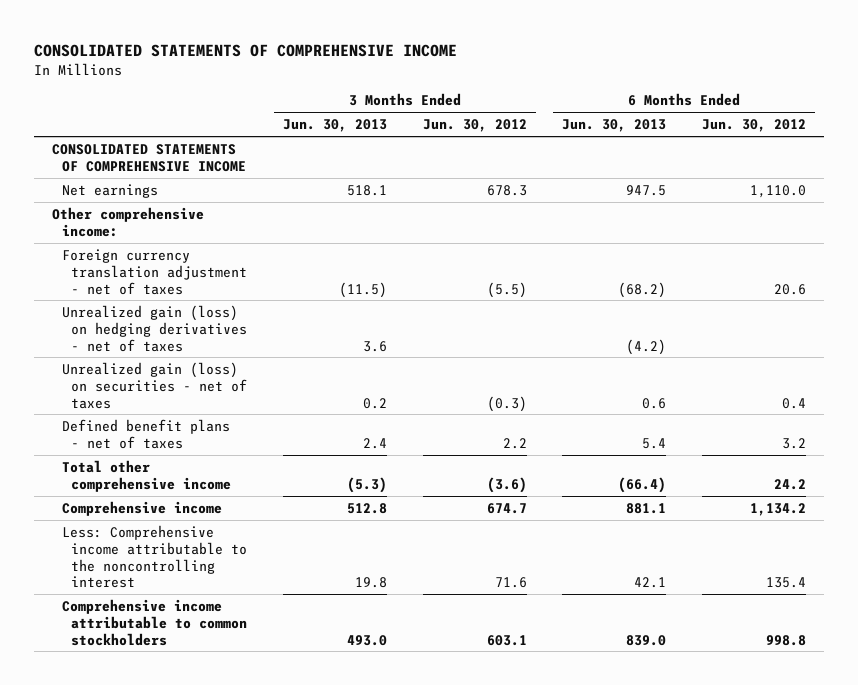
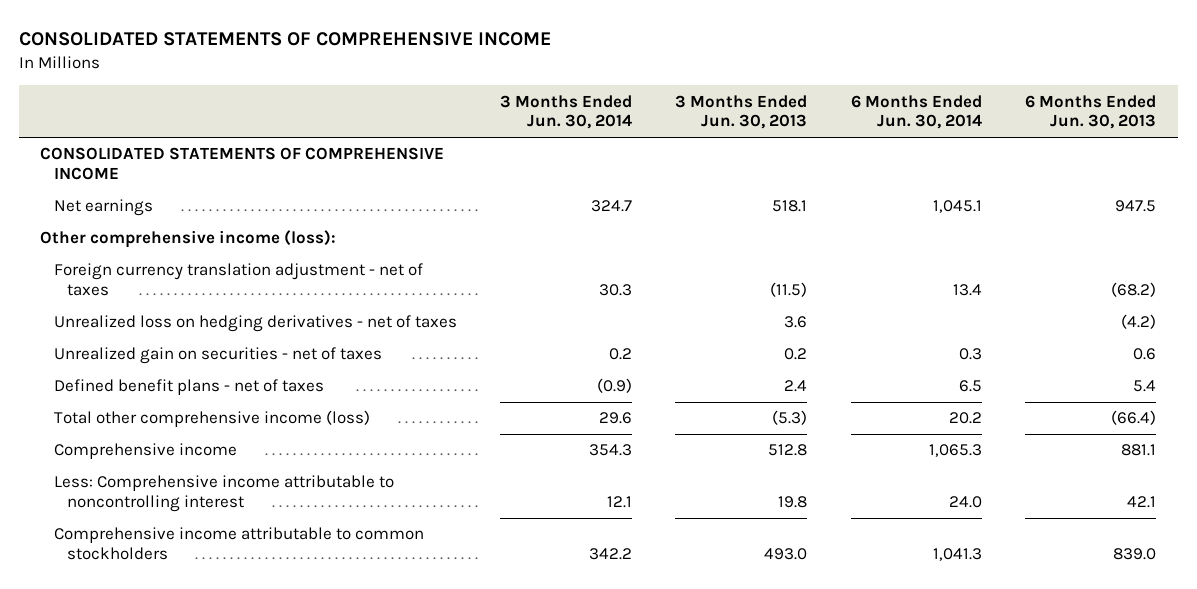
- | 3 Months Ended Jun. 30, 2013 | 3 Months Ended Jun. 30, 2012 | 6 Months Ended Jun. 30, 2013 | 6 Months Ended Jun. 30, 2012
+ | 3 Months Ended Jun. 30, 2014 | 3 Months Ended Jun. 30, 2013 | 6 Months Ended Jun. 30, 2014 | 6 Months Ended Jun. 30, 2013
- Other comprehensive income:
+ Other comprehensive income (loss):
- Unrealized gain (loss) on hedging derivatives - net of taxes | 3.6 | | (4.2) |
- Unrealized gain (loss) on securities - net of taxes | 0.2 | (0.3) | 0.6 | 0.4
+ Unrealized loss on hedging derivatives - net of taxes | | 3.6 | | (4.2)
+ Unrealized gain on securities - net of taxes | 0.2 | 0.2 | 0.3 | 0.6
- Total other comprehensive income | (5.3) | (3.6) | (66.4) | 24.2
+ Total other comprehensive income (loss) | 29.6 | (5.3) | 20.2 | (66.4)
- Less: Comprehensive income attributable to the noncontrolling interest | 19.8 | 71.6 | 42.1 | 135.4
+ Less: Comprehensive income attributable to noncontrolling interest | 12.1 | 19.8 | 24.0 | 42.1

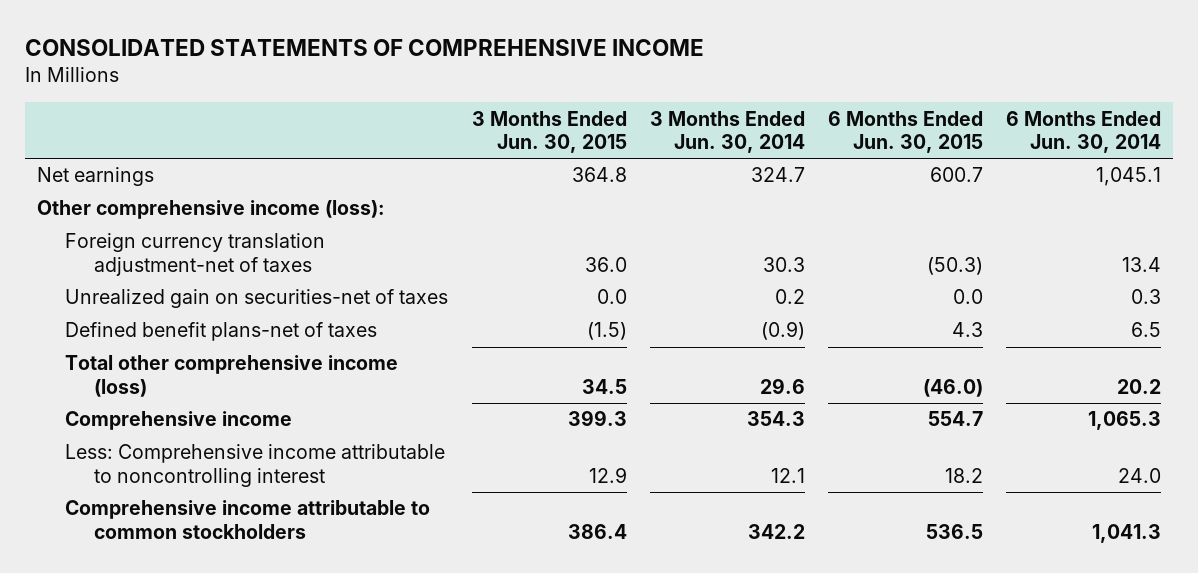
- | 3 Months Ended Jun. 30, 2014 | 3 Months Ended Jun. 30, 2013 | 6 Months Ended Jun. 30, 2014 | 6 Months Ended Jun. 30, 2013
+ | 3 Months Ended Jun. 30, 2015 | 3 Months Ended Jun. 30, 2014 | 6 Months Ended Jun. 30, 2015 | 6 Months Ended Jun. 30, 2014
- CONSOLIDATED STATEMENTS OF COMPREHENSIVE INCOME
- Foreign currency translation adjustment - net of taxes | 30.3 | (11.5) | 13.4 | (68.2)
- Unrealized loss on hedging derivatives - net of taxes | | 3.6 | | (4.2)
- Unrealized gain on securities - net of taxes | 0.2 | 0.2 | 0.3 | 0.6
- Defined benefit plans - net of taxes | (0.9) | 2.4 | 6.5 | 5.4
+ Foreign currency translation adjustment-net of taxes | 36.0 | 30.3 | (50.3) | 13.4
+ Unrealized gain on securities-net of taxes | 0.0 | 0.2 | 0.0 | 0.3
+ Defined benefit plans-net of taxes | (1.5) | (0.9) | 4.3 | 6.5

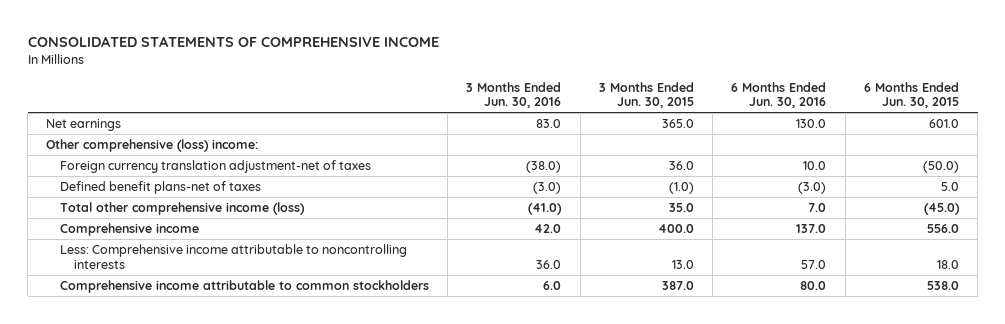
- | 3 Months Ended Jun. 30, 2015 | 3 Months Ended Jun. 30, 2014 | 6 Months Ended Jun. 30, 2015 | 6 Months Ended Jun. 30, 2014
+ | 3 Months Ended Jun. 30, 2016 | 3 Months Ended Jun. 30, 2015 | 6 Months Ended Jun. 30, 2016 | 6 Months Ended Jun. 30, 2015
- Net earnings | 364.8 | 324.7 | 600.7 | 1,045.1
- Other comprehensive income (loss):
- Foreign currency translation adjustment-net of taxes | 36.0 | 30.3 | (50.3) | 13.4
- Unrealized gain on securities-net of taxes | 0.0 | 0.2 | 0.0 | 0.3
- Defined benefit plans-net of taxes | (1.5) | (0.9) | 4.3 | 6.5
- Total other comprehensive income (loss) | 34.5 | 29.6 | (46.0) | 20.2
- Comprehensive income | 399.3 | 354.3 | 554.7 | 1,065.3
- Less: Comprehensive income attributable to noncontrolling interest | 12.9 | 12.1 | 18.2 | 24.0
- Comprehensive income attributable to common stockholders | 386.4 | 342.2 | 536.5 | 1,041.3
+ Net earnings | 83.0 | 365.0 | 130.0 | 601.0
+ Other comprehensive (loss) income:
+ Foreign currency translation adjustment-net of taxes | (38.0) | 36.0 | 10.0 | (50.0)
+ Defined benefit plans-net of taxes | (3.0) | (1.0) | (3.0) | 5.0
+ Total other comprehensive income (loss) | (41.0) | 35.0 | 7.0 | (45.0)
+ Comprehensive income | 42.0 | 400.0 | 137.0 | 556.0
+ Less: Comprehensive income attributable to noncontrolling interests | 36.0 | 13.0 | 57.0 | 18.0
+ Comprehensive income attributable to common stockholders | 6.0 | 387.0 | 80.0 | 538.0

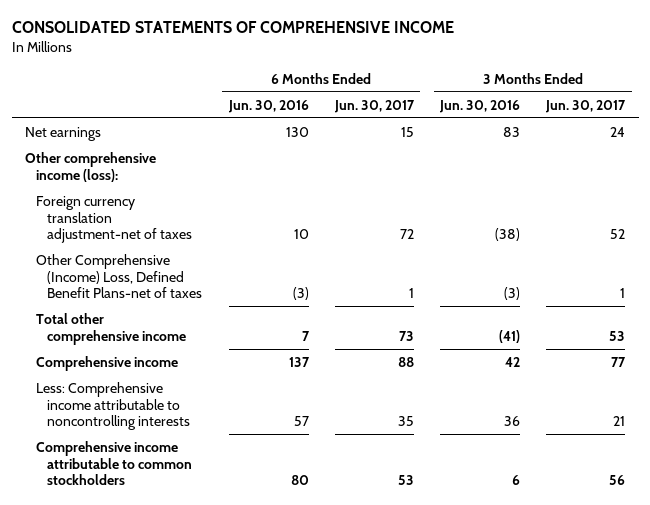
- | 3 Months Ended Jun. 30, 2016 | 3 Months Ended Jun. 30, 2015 | 6 Months Ended Jun. 30, 2016 | 6 Months Ended Jun. 30, 2015
+ | 6 Months Ended Jun. 30, 2016 | 6 Months Ended Jun. 30, 2017 | 3 Months Ended Jun. 30, 2016 | 3 Months Ended Jun. 30, 2017
- Net earnings | 83.0 | 365.0 | 130.0 | 601.0
- Other comprehensive (loss) income:
- Foreign currency translation adjustment-net of taxes | (38.0) | 36.0 | 10.0 | (50.0)
- Defined benefit plans-net of taxes | (3.0) | (1.0) | (3.0) | 5.0
- Total other comprehensive income (loss) | (41.0) | 35.0 | 7.0 | (45.0)
- Comprehensive income | 42.0 | 400.0 | 137.0 | 556.0
- Less: Comprehensive income attributable to noncontrolling interests | 36.0 | 13.0 | 57.0 | 18.0
- Comprehensive income attributable to common stockholders | 6.0 | 387.0 | 80.0 | 538.0
+ Net earnings | 130 | 15 | 83 | 24
+ Other comprehensive income (loss):
+ Foreign currency translation adjustment-net of taxes | 10 | 72 | (38) | 52
+ Other Comprehensive (Income) Loss, Defined Benefit Plans-net of taxes | (3) | 1 | (3) | 1
+ Total other comprehensive income | 7 | 73 | (41) | 53
+ Comprehensive income | 137 | 88 | 42 | 77
+ Less: Comprehensive income attributable to noncontrolling interests | 57 | 35 | 36 | 21
+ Comprehensive income attributable to common stockholders | 80 | 53 | 6 | 56

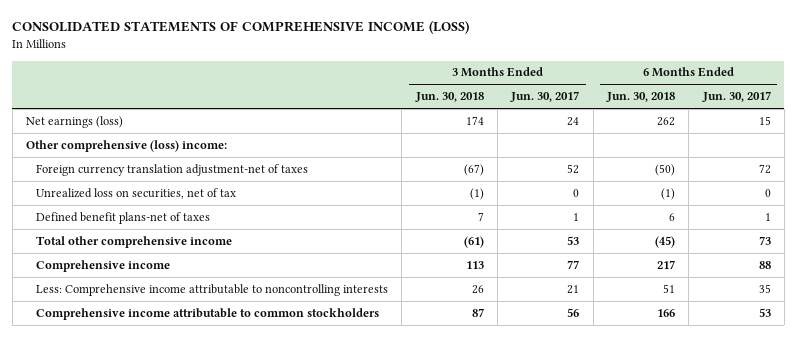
- CONSOLIDATED STATEMENTS OF COMPREHENSIVE INCOME
+ CONSOLIDATED STATEMENTS OF COMPREHENSIVE INCOME (LOSS)
- | 6 Months Ended Jun. 30, 2016 | 6 Months Ended Jun. 30, 2017 | 3 Months Ended Jun. 30, 2016 | 3 Months Ended Jun. 30, 2017
+ | 3 Months Ended Jun. 30, 2018 | 3 Months Ended Jun. 30, 2017 | 6 Months Ended Jun. 30, 2018 | 6 Months Ended Jun. 30, 2017
- Net earnings | 130 | 15 | 83 | 24
- Other comprehensive income (loss):
+ Net earnings (loss) | 174 | 24 | 262 | 15
+ Other comprehensive (loss) income:
- Other Comprehensive (Income) Loss, Defined Benefit Plans-net of taxes | (3) | 1 | (3) | 1
+ Unrealized loss on securities, net of tax | (1) | 0 | (1) | 0
+ Defined benefit plans-net of taxes | 7 | 1 | 6 | 1

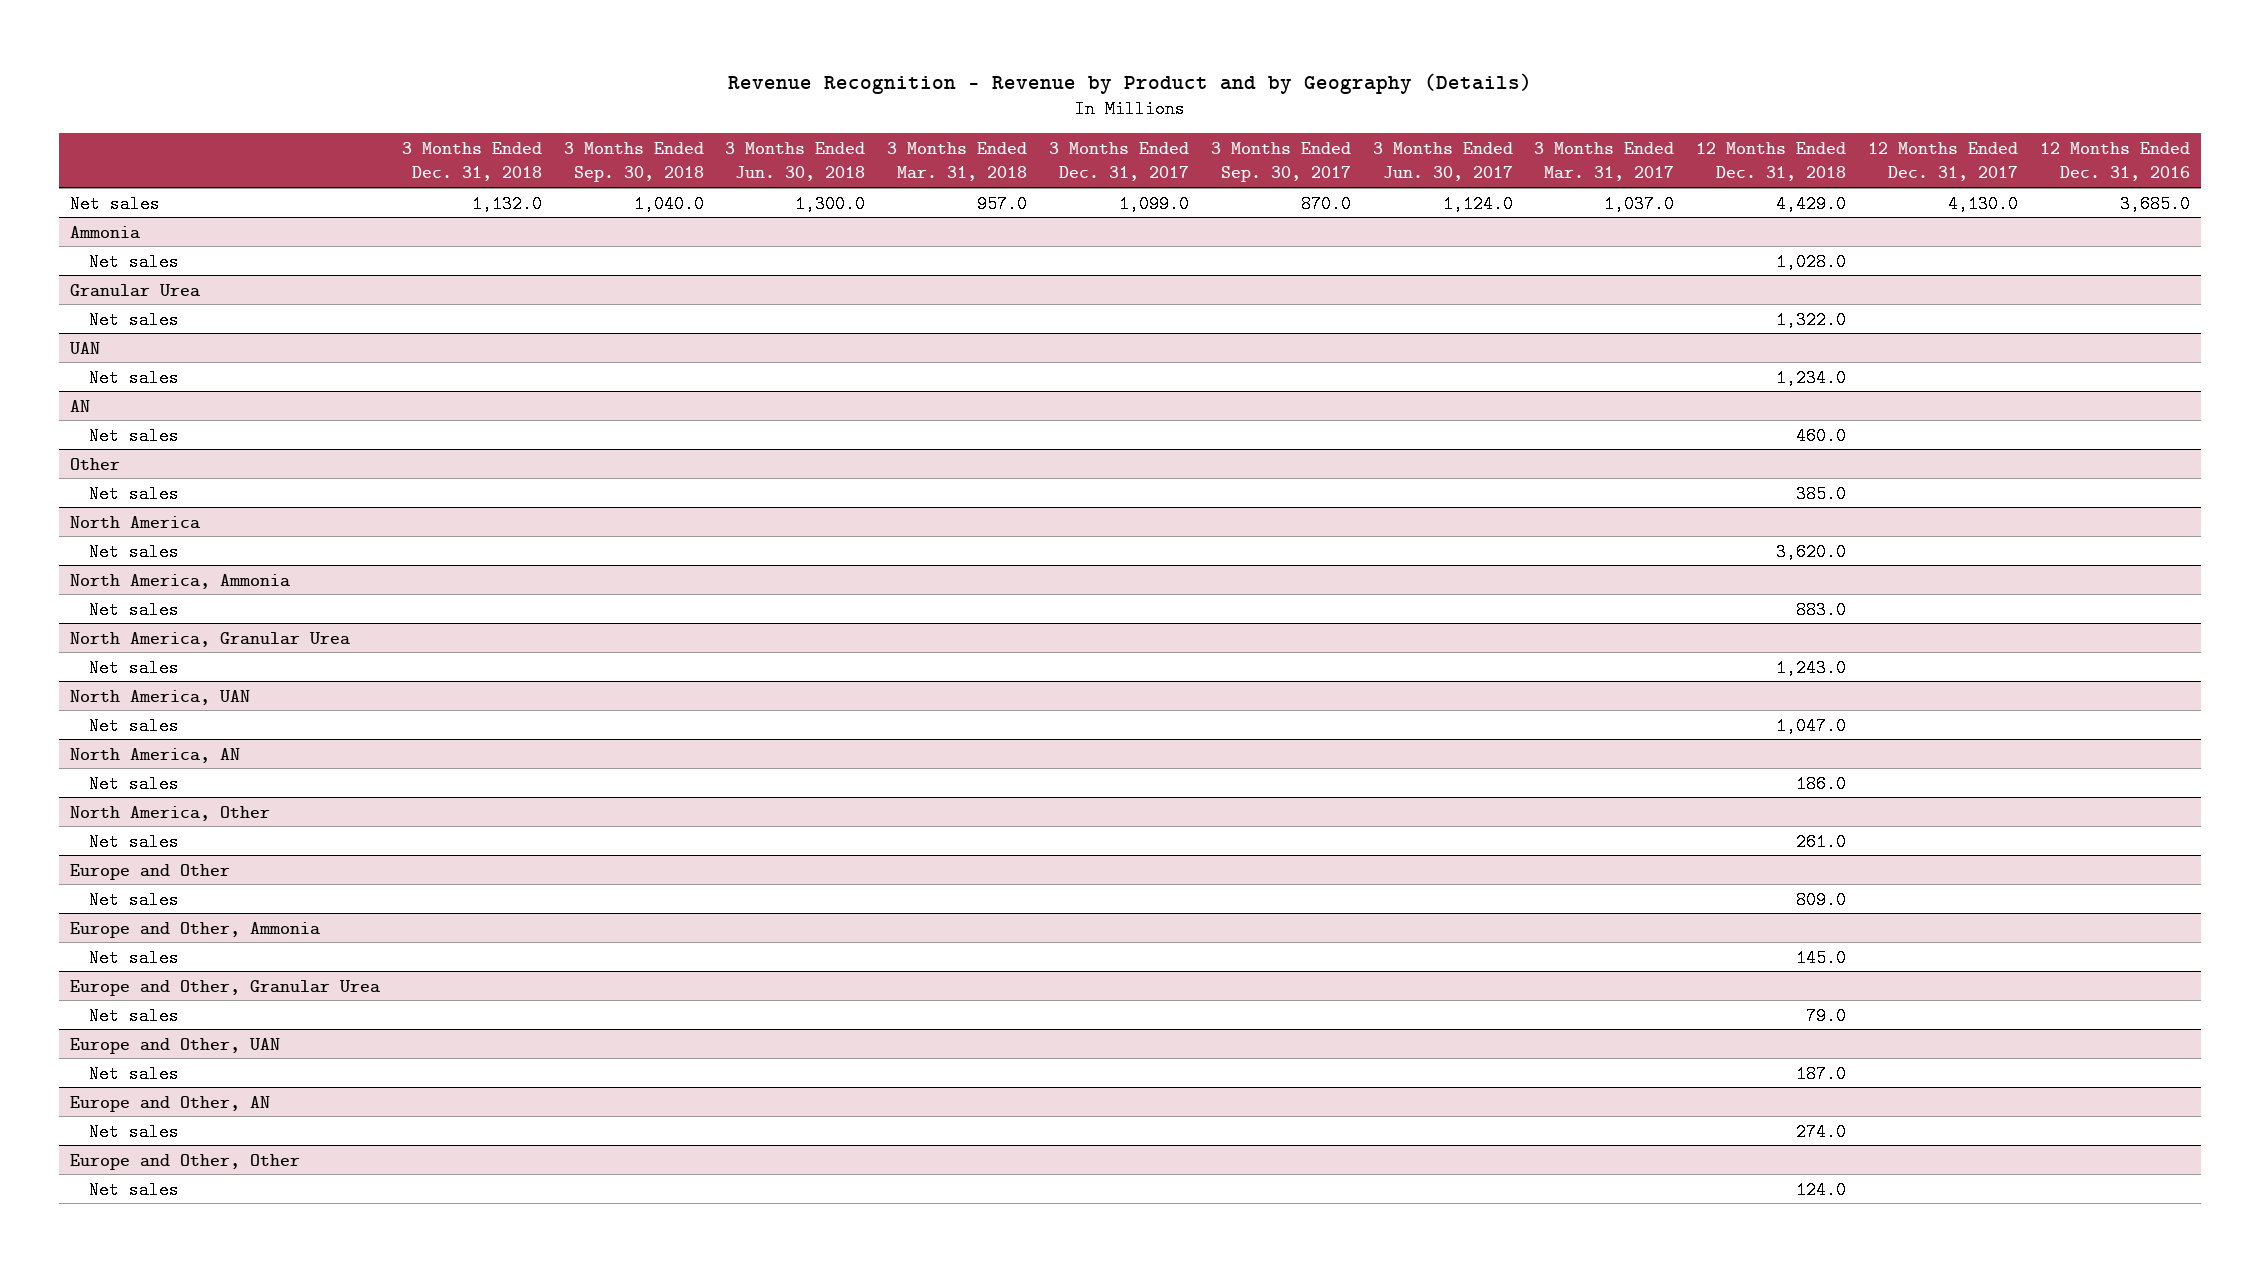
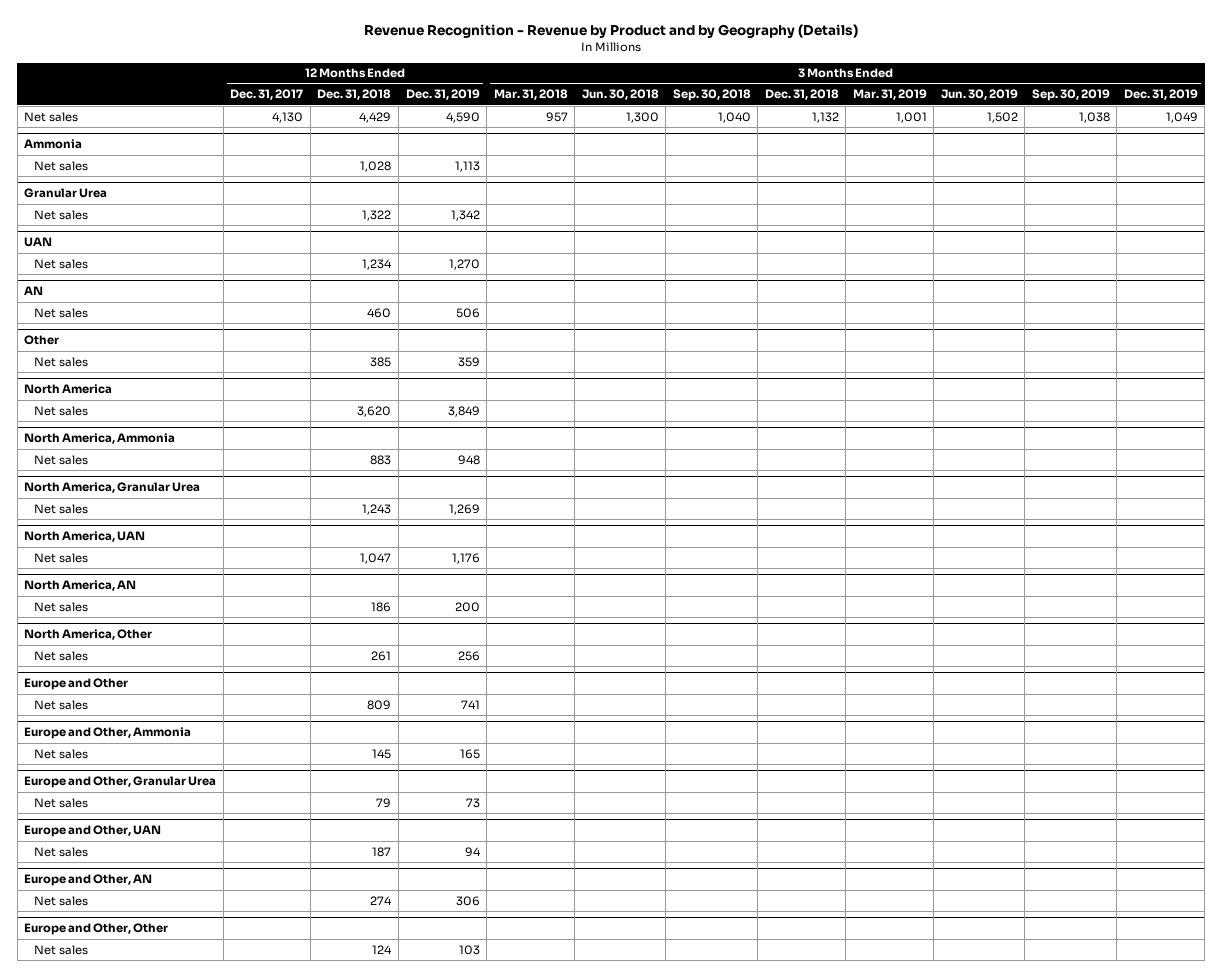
- | 3 Months Ended Dec. 31, 2018 | 3 Months Ended Sep. 30, 2018 | 3 Months Ended Jun. 30, 2018 | 3 Months Ended Mar. 31, 2018 | 3 Months Ended Dec. 31, 2017 | 3 Months Ended Sep. 30, 2017 | 3 Months Ended Jun. 30, 2017 | 3 Months Ended Mar. 31, 2017 | 12 Months Ended Dec. 31, 2018 | 12 Months Ended Dec. 31, 2017 | 12 Months Ended Dec. 31, 2016
+ | 12 Months Ended Dec. 31, 2017 | 12 Months Ended Dec. 31, 2018 | 12 Months Ended Dec. 31, 2019 | 3 Months Ended Mar. 31, 2018 | 3 Months Ended Jun. 30, 2018 | 3 Months Ended Sep. 30, 2018 | 3 Months Ended Dec. 31, 2018 | 3 Months Ended Mar. 31, 2019 | 3 Months Ended Jun. 30, 2019 | 3 Months Ended Sep. 30, 2019 | 3 Months Ended Dec. 31, 2019
- Net sales | 1,132.0 | 1,040.0 | 1,300.0 | 957.0 | 1,099.0 | 870.0 | 1,124.0 | 1,037.0 | 4,429.0 | 4,130.0 | 3,685.0
+ Net sales | 4,130 | 4,429 | 4,590 | 957 | 1,300 | 1,040 | 1,132 | 1,001 | 1,502 | 1,038 | 1,049
@ Ammonia
- Net sales | | | | | | | | | 1,028.0 | |
+ Net sales | | 1,028 | 1,113 | | | | | | | |
@ Granular Urea
- Net sales | | | | | | | | | 1,322.0 | |
+ Net sales | | 1,322 | 1,342 | | | | | | | |
@ UAN
- Net sales | | | | | | | | | 1,234.0 | |
+ Net sales | | 1,234 | 1,270 | | | | | | | |
@ AN
- Net sales | | | | | | | | | 460.0 | |
+ Net sales | | 460 | 506 | | | | | | | |
@ Other
- Net sales | | | | | | | | | 385.0 | |
+ Net sales | | 385 | 359 | | | | | | | |
@ North America
- Net sales | | | | | | | | | 3,620.0 | |
+ Net sales | | 3,620 | 3,849 | | | | | | | |
@ North America, Ammonia
- Net sales | | | | | | | | | 883.0 | |
+ Net sales | | 883 | 948 | | | | | | | |
@ North America, Granular Urea
- Net sales | | | | | | | | | 1,243.0 | |
+ Net sales | | 1,243 | 1,269 | | | | | | | |
@ North America, UAN
- Net sales | | | | | | | | | 1,047.0 | |
+ Net sales | | 1,047 | 1,176 | | | | | | | |
@ North America, AN
- Net sales | | | | | | | | | 186.0 | |
+ Net sales | | 186 | 200 | | | | | | | |
@ North America, Other
- Net sales | | | | | | | | | 261.0 | |
+ Net sales | | 261 | 256 | | | | | | | |
@ Europe and Other
- Net sales | | | | | | | | | 809.0 | |
+ Net sales | | 809 | 741 | | | | | | | |
@ Europe and Other, Ammonia
- Net sales | | | | | | | | | 145.0 | |
+ Net sales | | 145 | 165 | | | | | | | |
@ Europe and Other, Granular Urea
- Net sales | | | | | | | | | 79.0 | |
+ Net sales | | 79 | 73 | | | | | | | |
@ Europe and Other, UAN
- Net sales | | | | | | | | | 187.0 | |
+ Net sales | | 187 | 94 | | | | | | | |
@ Europe and Other, AN
- Net sales | | | | | | | | | 274.0 | |
+ Net sales | | 274 | 306 | | | | | | | |
@ Europe and Other, Other
- Net sales | | | | | | | | | 124.0 | |
+ Net sales | | 124 | 103 | | | | | | | |

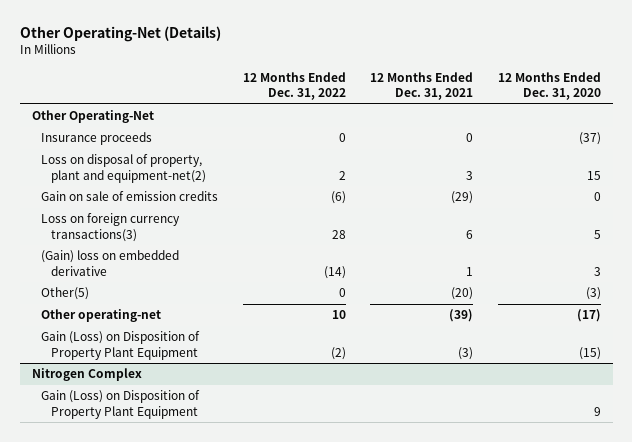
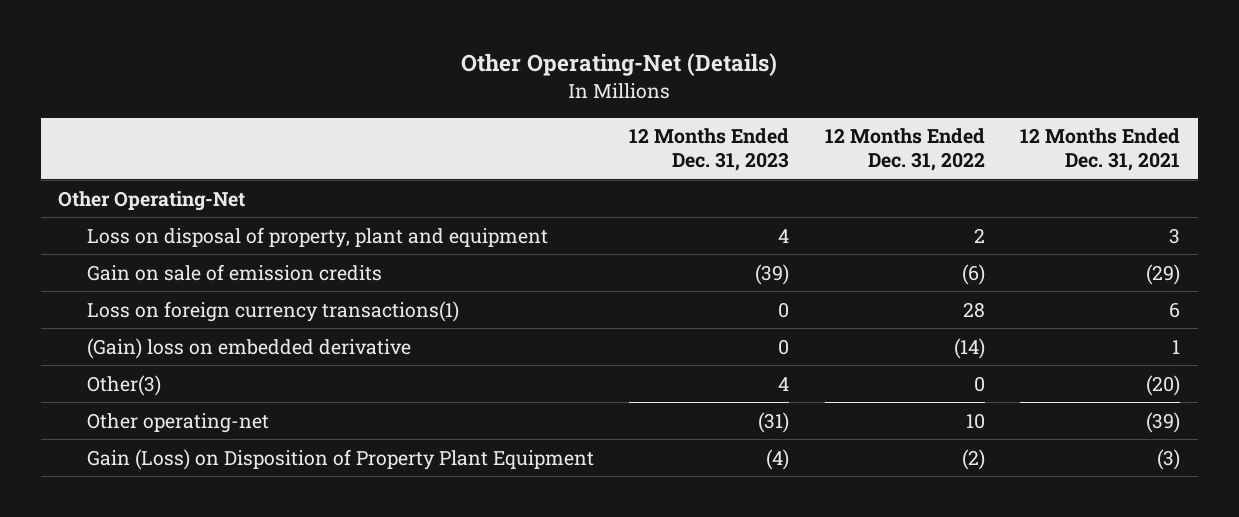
- | 12 Months Ended Dec. 31, 2022 | 12 Months Ended Dec. 31, 2021 | 12 Months Ended Dec. 31, 2020
+ | 12 Months Ended Dec. 31, 2023 | 12 Months Ended Dec. 31, 2022 | 12 Months Ended Dec. 31, 2021
- Insurance proceeds | 0 | 0 | (37)
- Loss on disposal of property, plant and equipment-net(2) | 2 | 3 | 15
+ Loss on disposal of property, plant and equipment | 4 | 2 | 3
- Loss on foreign currency transactions(3) | 28 | 6 | 5
+ Loss on foreign currency transactions(1) | 0 | 28 | 6
- Other(5) | 0 | (20) | (3)
+ Other(3) | 4 | 0 | (20)
- Nitrogen Complex
- Gain (Loss) on Disposition of Property Plant Equipment | | | 9

